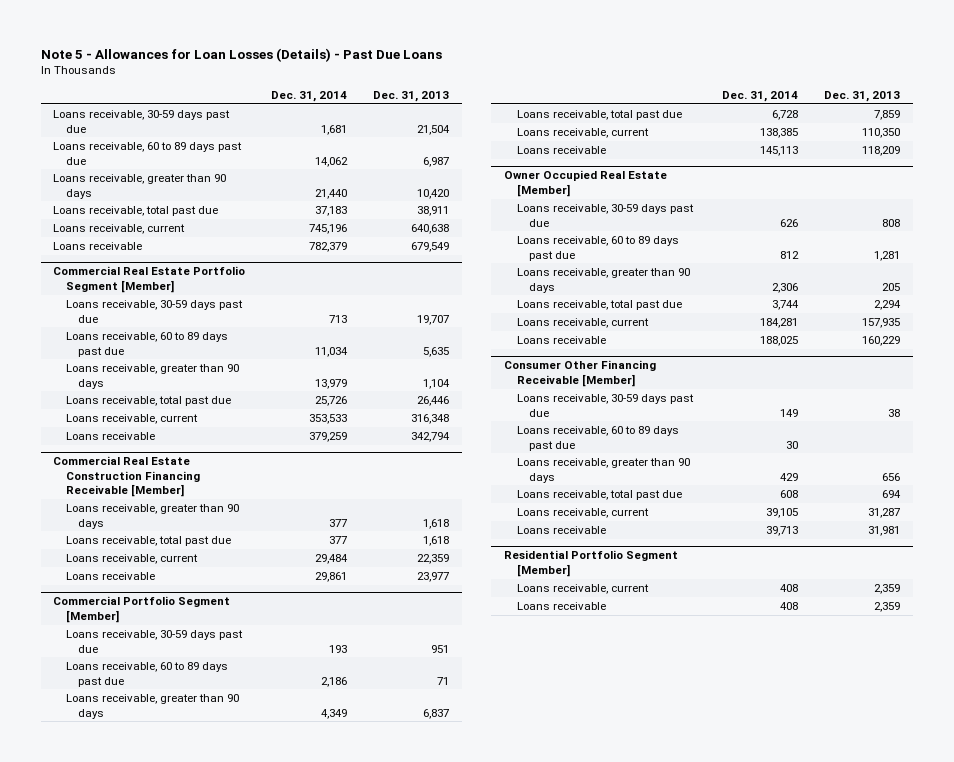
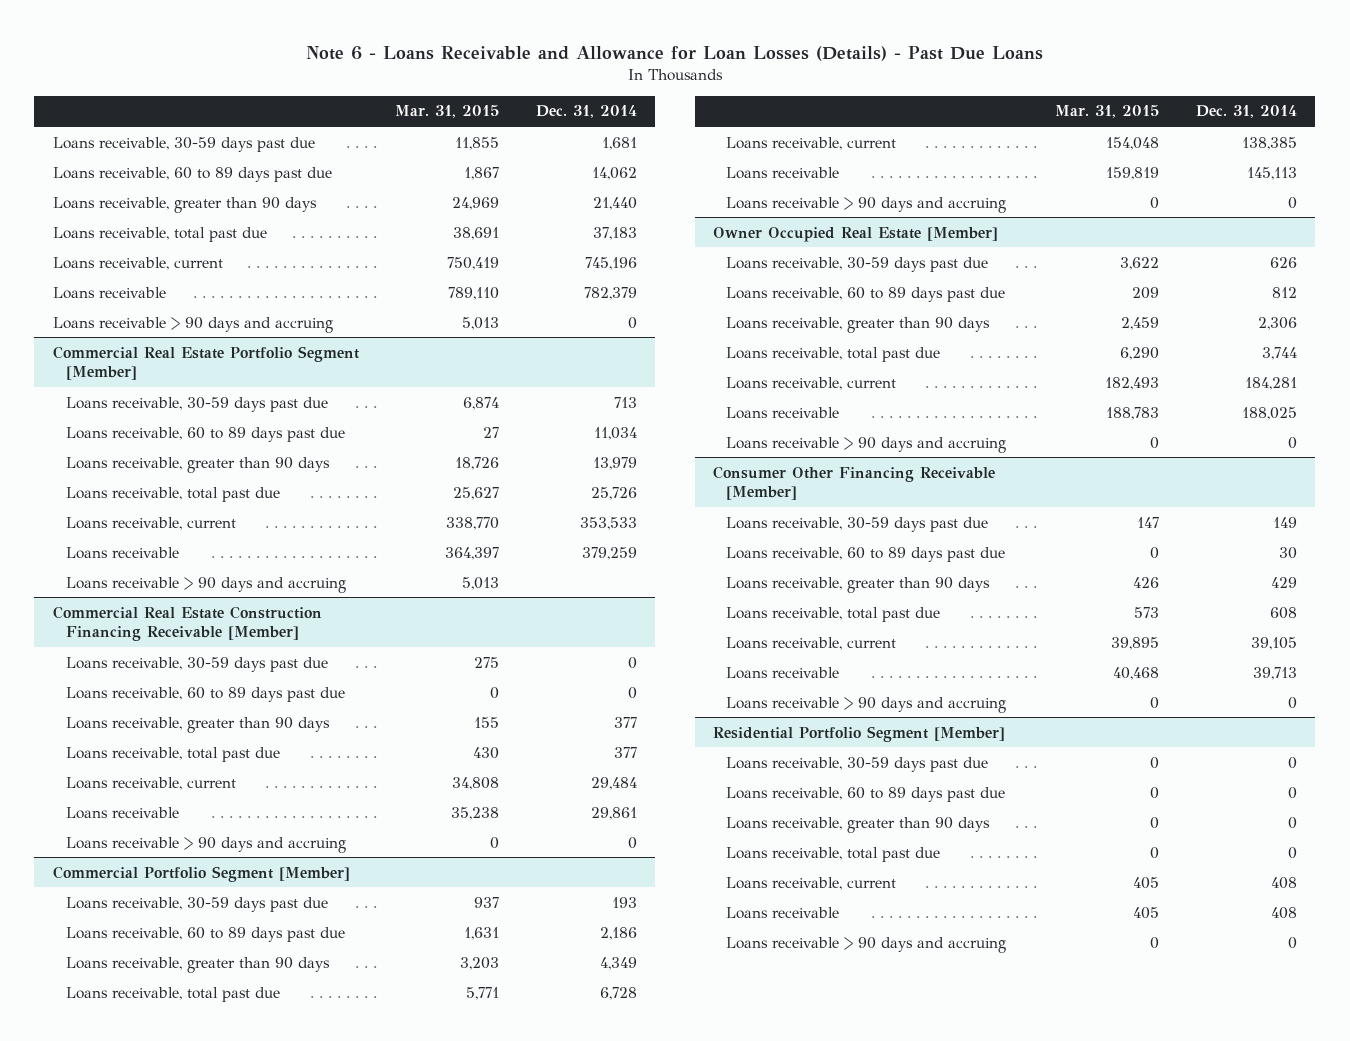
- Note 5 - Allowances for Loan Losses (Details) - Past Due Loans
+ Note 6 - Loans Receivable and Allowance for Loan Losses (Details) - Past Due Loans
- | Dec. 31, 2014 | Dec. 31, 2013
+ | Mar. 31, 2015 | Dec. 31, 2014
+ Loans receivable > 90 days and accruing | 5,013 | 0
@ Commercial Real Estate Portfolio Segment [Member]
+ Loans receivable > 90 days and accruing | 5,013 |
@ Commercial Real Estate Construction Financing Receivable [Member]
+ Loans receivable, 30-59 days past due | 275 | 0
+ Loans receivable, 60 to 89 days past due | 0 | 0
+ Loans receivable > 90 days and accruing | 0 | 0
@ Commercial Portfolio Segment [Member]
+ Loans receivable > 90 days and accruing | 0 | 0
@ Owner Occupied Real Estate [Member]
+ Loans receivable > 90 days and accruing | 0 | 0
@ Consumer Other Financing Receivable [Member]
+ Loans receivable > 90 days and accruing | 0 | 0
@ Residential Portfolio Segment [Member]
+ Loans receivable, 30-59 days past due | 0 | 0
+ Loans receivable, 60 to 89 days past due | 0 | 0
+ Loans receivable, greater than 90 days | 0 | 0
+ Loans receivable, total past due | 0 | 0
+ Loans receivable > 90 days and accruing | 0 | 0

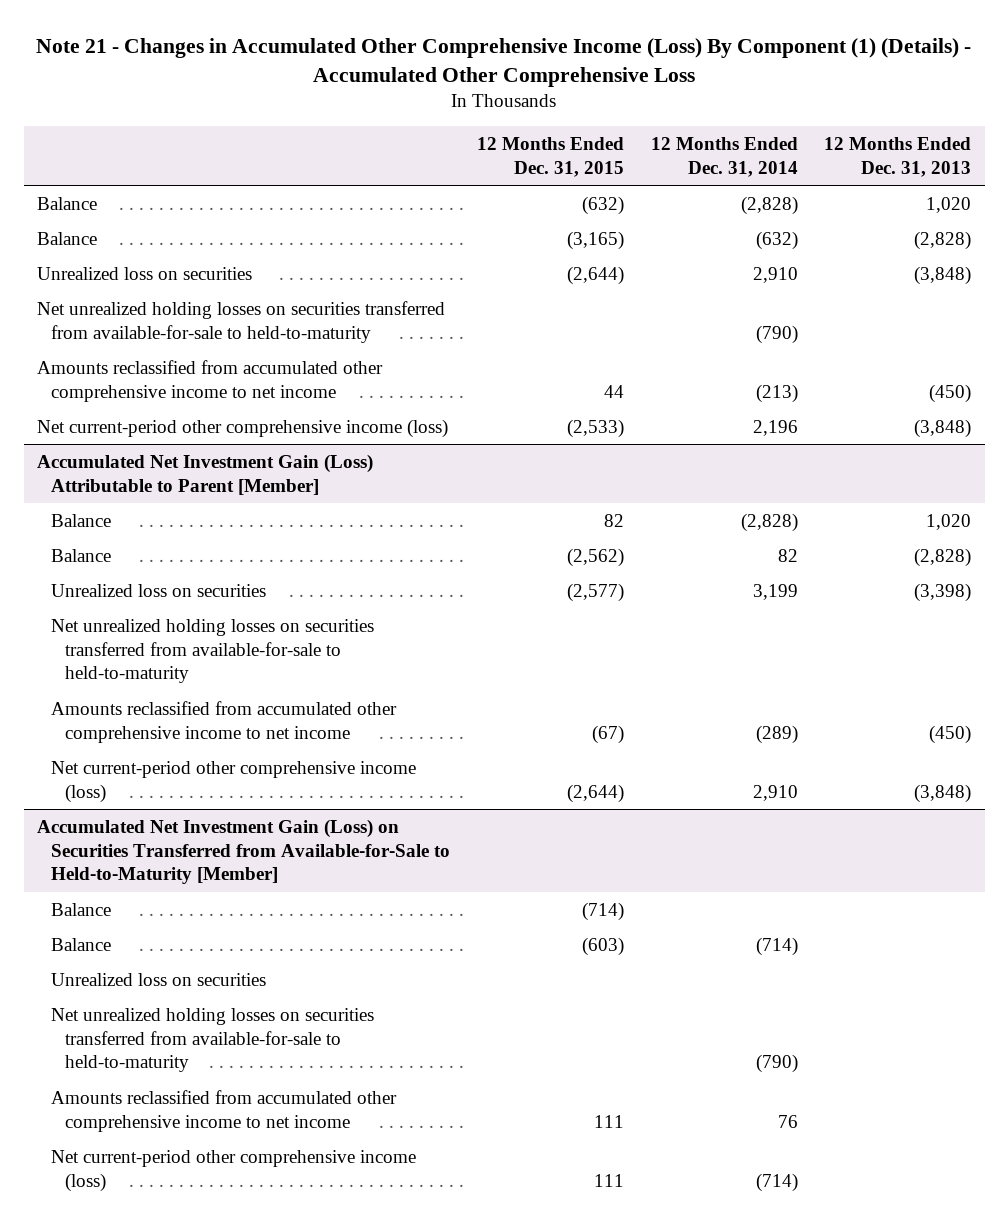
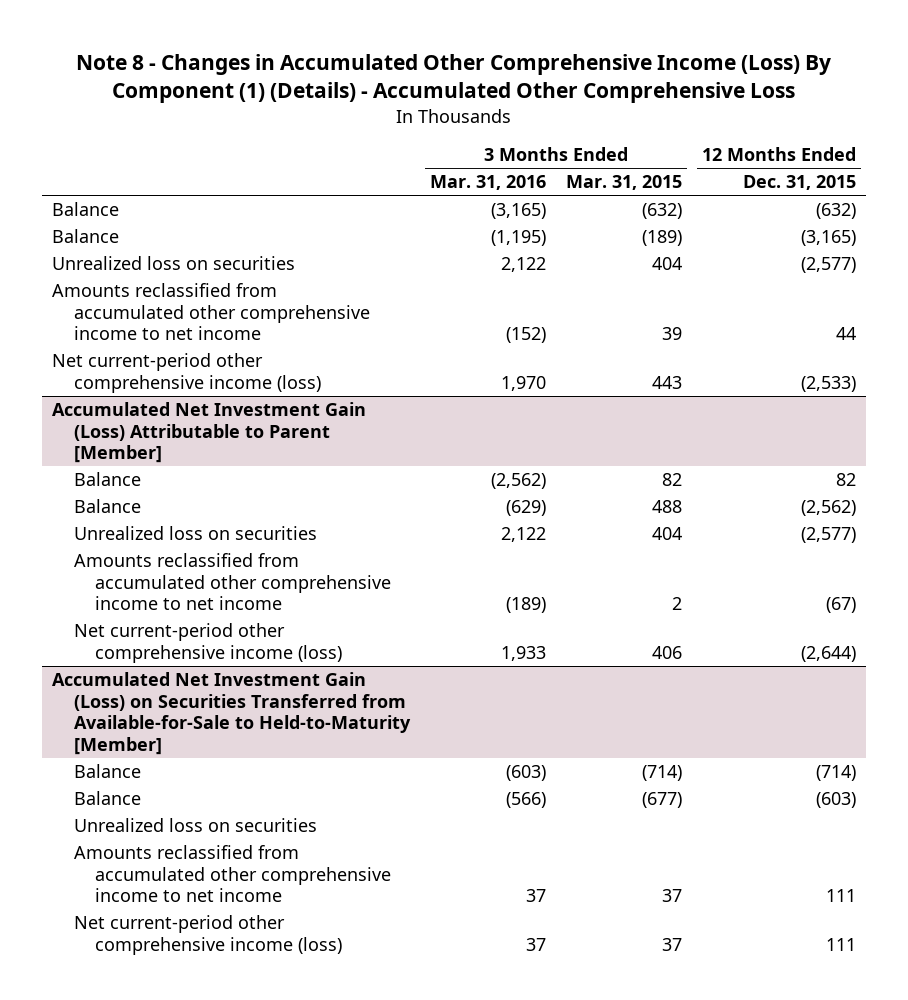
- Note 21 - Changes in Accumulated Other Comprehensive Income (Loss) By Component (1) (Details) - Accumulated Other Comprehensive Loss
+ Note 8 - Changes in Accumulated Other Comprehensive Income (Loss) By Component (1) (Details) - Accumulated Other Comprehensive Loss
- | 12 Months Ended Dec. 31, 2015 | 12 Months Ended Dec. 31, 2014 | 12 Months Ended Dec. 31, 2013
+ | 3 Months Ended Mar. 31, 2016 | 3 Months Ended Mar. 31, 2015 | 12 Months Ended Dec. 31, 2015
- Unrealized loss on securities | (2,644) | 2,910 | (3,848)
- Net unrealized holding losses on securities transferred from available-for-sale to held-to-maturity | | (790) |
+ Unrealized loss on securities | 2,122 | 404 | (2,577)
@ Accumulated Net Investment Gain (Loss) Attributable to Parent [Member]
- Net unrealized holding losses on securities transferred from available-for-sale to held-to-maturity
@ Accumulated Net Investment Gain (Loss) on Securities Transferred from Available-for-Sale to Held-to-Maturity [Member]
- Net unrealized holding losses on securities transferred from available-for-sale to held-to-maturity | | (790) |

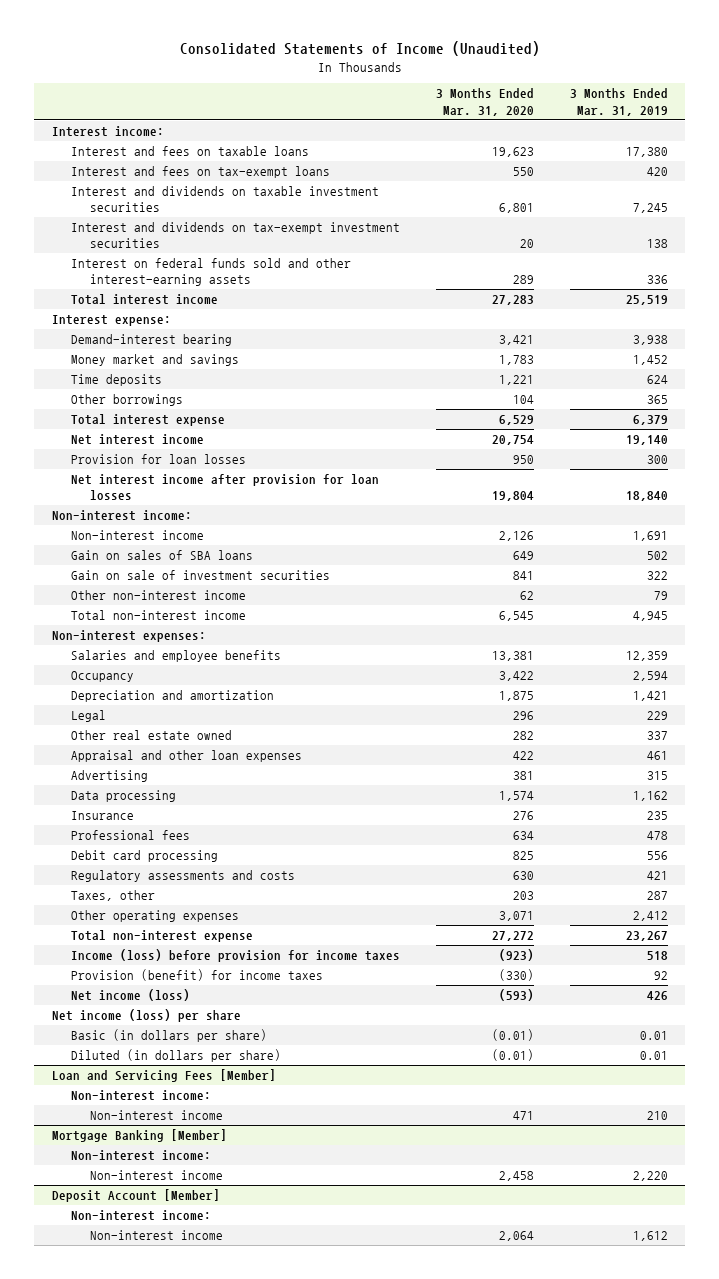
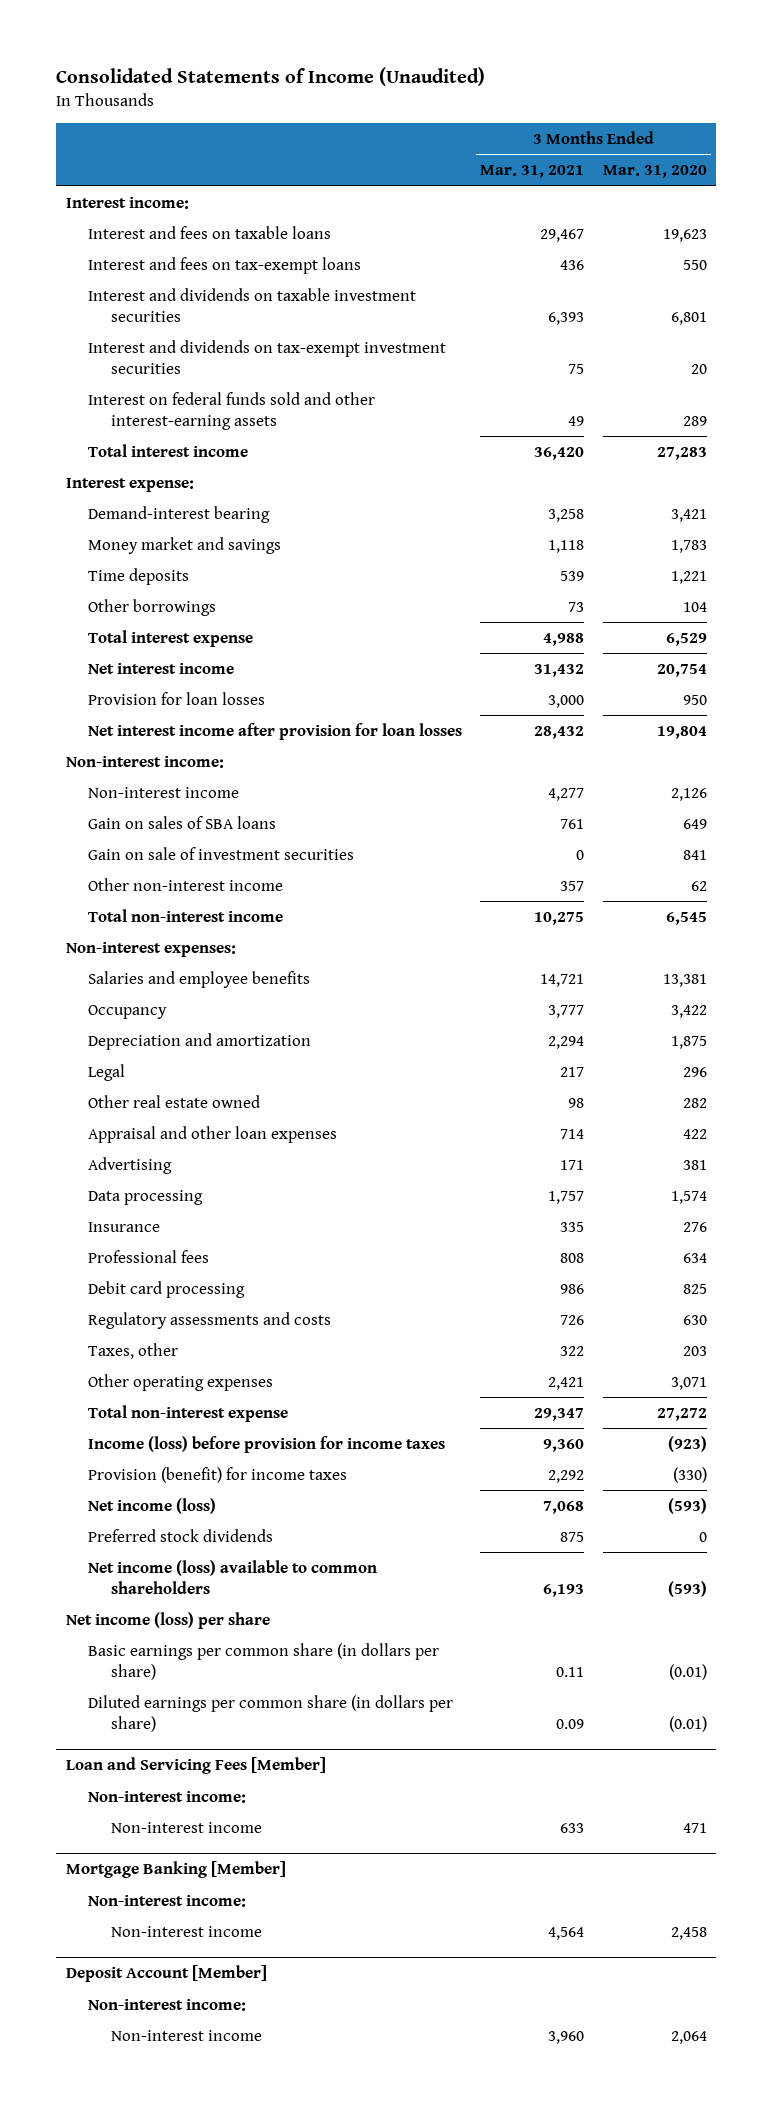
- | 3 Months Ended Mar. 31, 2020 | 3 Months Ended Mar. 31, 2019
+ | 3 Months Ended Mar. 31, 2021 | 3 Months Ended Mar. 31, 2020
+ Preferred stock dividends | 875 | 0
+ Net income (loss) available to common shareholders | 6,193 | (593)
- Basic (in dollars per share) | (0.01) | 0.01
- Diluted (in dollars per share) | (0.01) | 0.01
+ Basic earnings per common share (in dollars per share) | 0.11 | (0.01)
+ Diluted earnings per common share (in dollars per share) | 0.09 | (0.01)

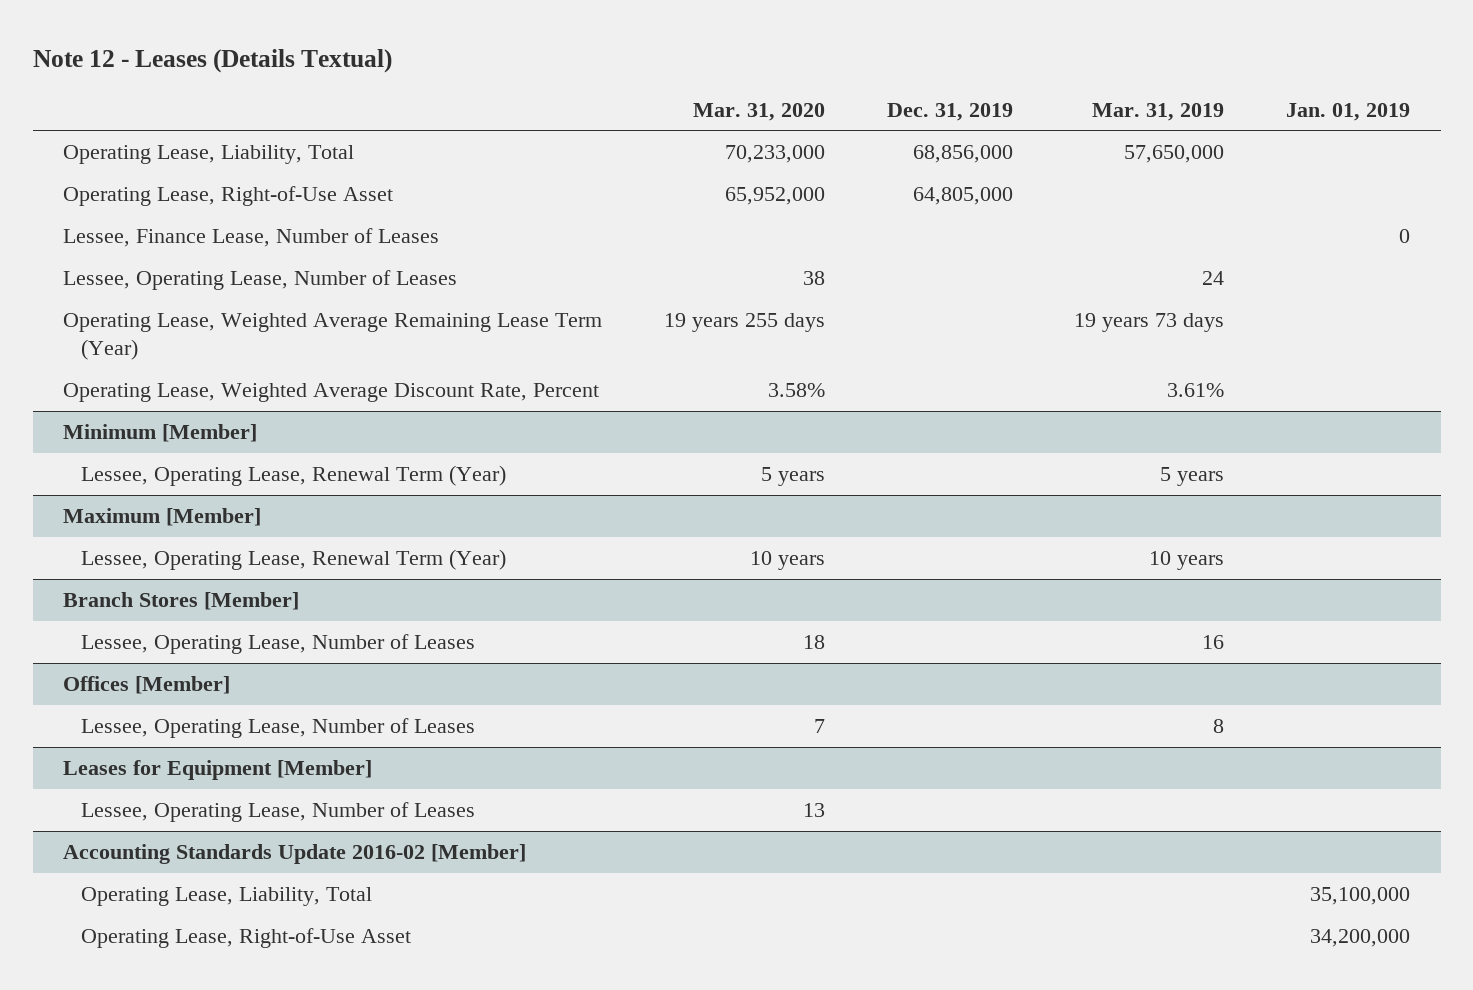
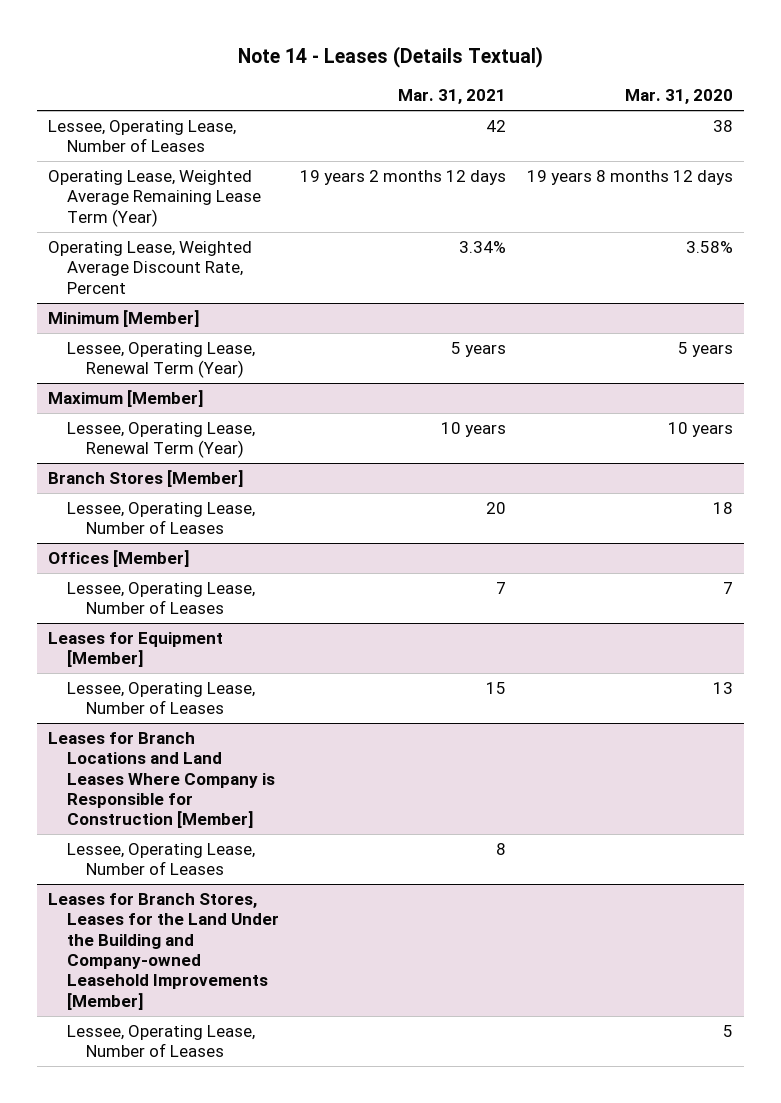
- Note 12 - Leases (Details Textual)
+ Note 14 - Leases (Details Textual)
- | Mar. 31, 2020 | Dec. 31, 2019 | Mar. 31, 2019 | Jan. 01, 2019
+ | Mar. 31, 2021 | Mar. 31, 2020
- Operating Lease, Liability, Total | 70,233,000 | 68,856,000 | 57,650,000 |
- Operating Lease, Right-of-Use Asset | 65,952,000 | 64,805,000 | |
- Lessee, Finance Lease, Number of Leases | | | | 0
- Operating Lease, Weighted Average Remaining Lease Term (Year) | 19 years 255 days | | 19 years 73 days |
+ Operating Lease, Weighted Average Remaining Lease Term (Year) | 19 years 2 months 12 days | 19 years 8 months 12 days
- Accounting Standards Update 2016-02 [Member]
- Operating Lease, Liability, Total | | | | 35,100,000
- Operating Lease, Right-of-Use Asset | | | | 34,200,000
+ Leases for Branch Locations and Land Leases Where Company is Responsible for Construction [Member]
+ Lessee, Operating Lease, Number of Leases | 8 |
+ Leases for Branch Stores, Leases for the Land Under the Building and Company-owned Leasehold Improvements [Member]
+ Lessee, Operating Lease, Number of Leases | | 5

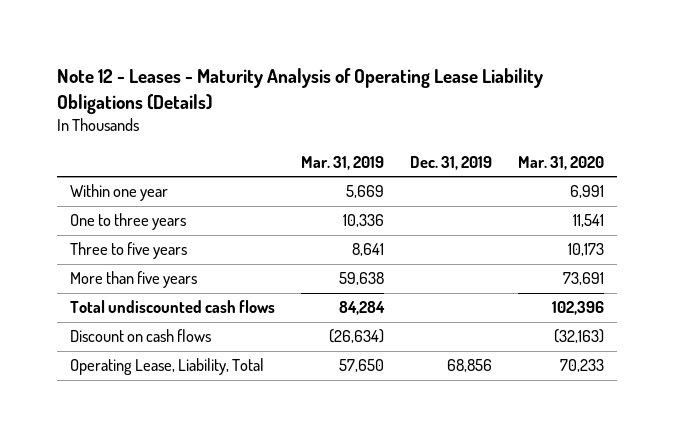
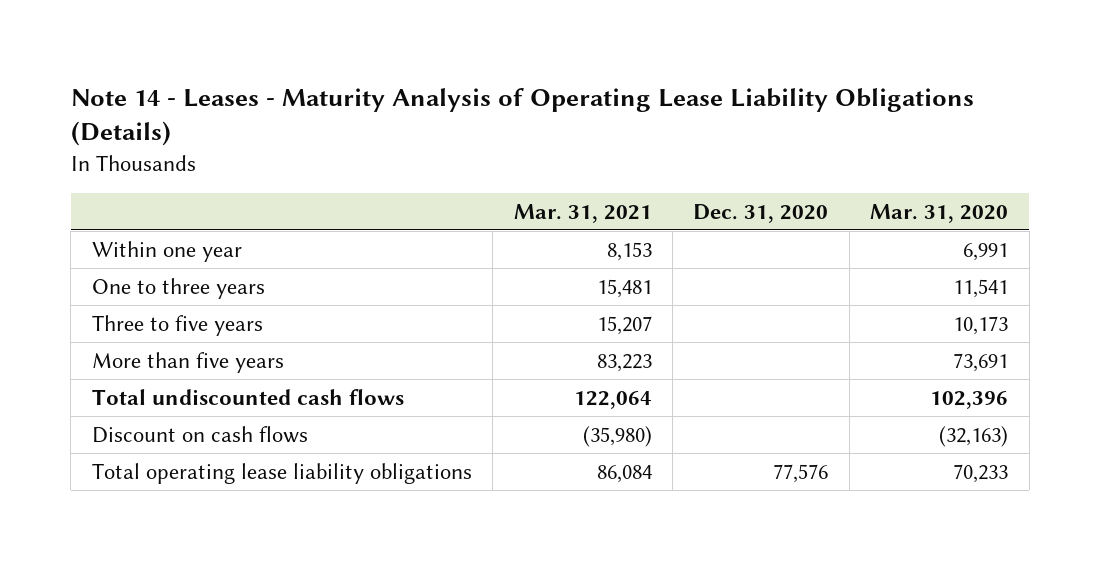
- Note 12 - Leases - Maturity Analysis of Operating Lease Liability Obligations (Details)
+ Note 14 - Leases - Maturity Analysis of Operating Lease Liability Obligations (Details)
- | Mar. 31, 2019 | Dec. 31, 2019 | Mar. 31, 2020
+ | Mar. 31, 2021 | Dec. 31, 2020 | Mar. 31, 2020
- Operating Lease, Liability, Total | 57,650 | 68,856 | 70,233
+ Total operating lease liability obligations | 86,084 | 77,576 | 70,233

